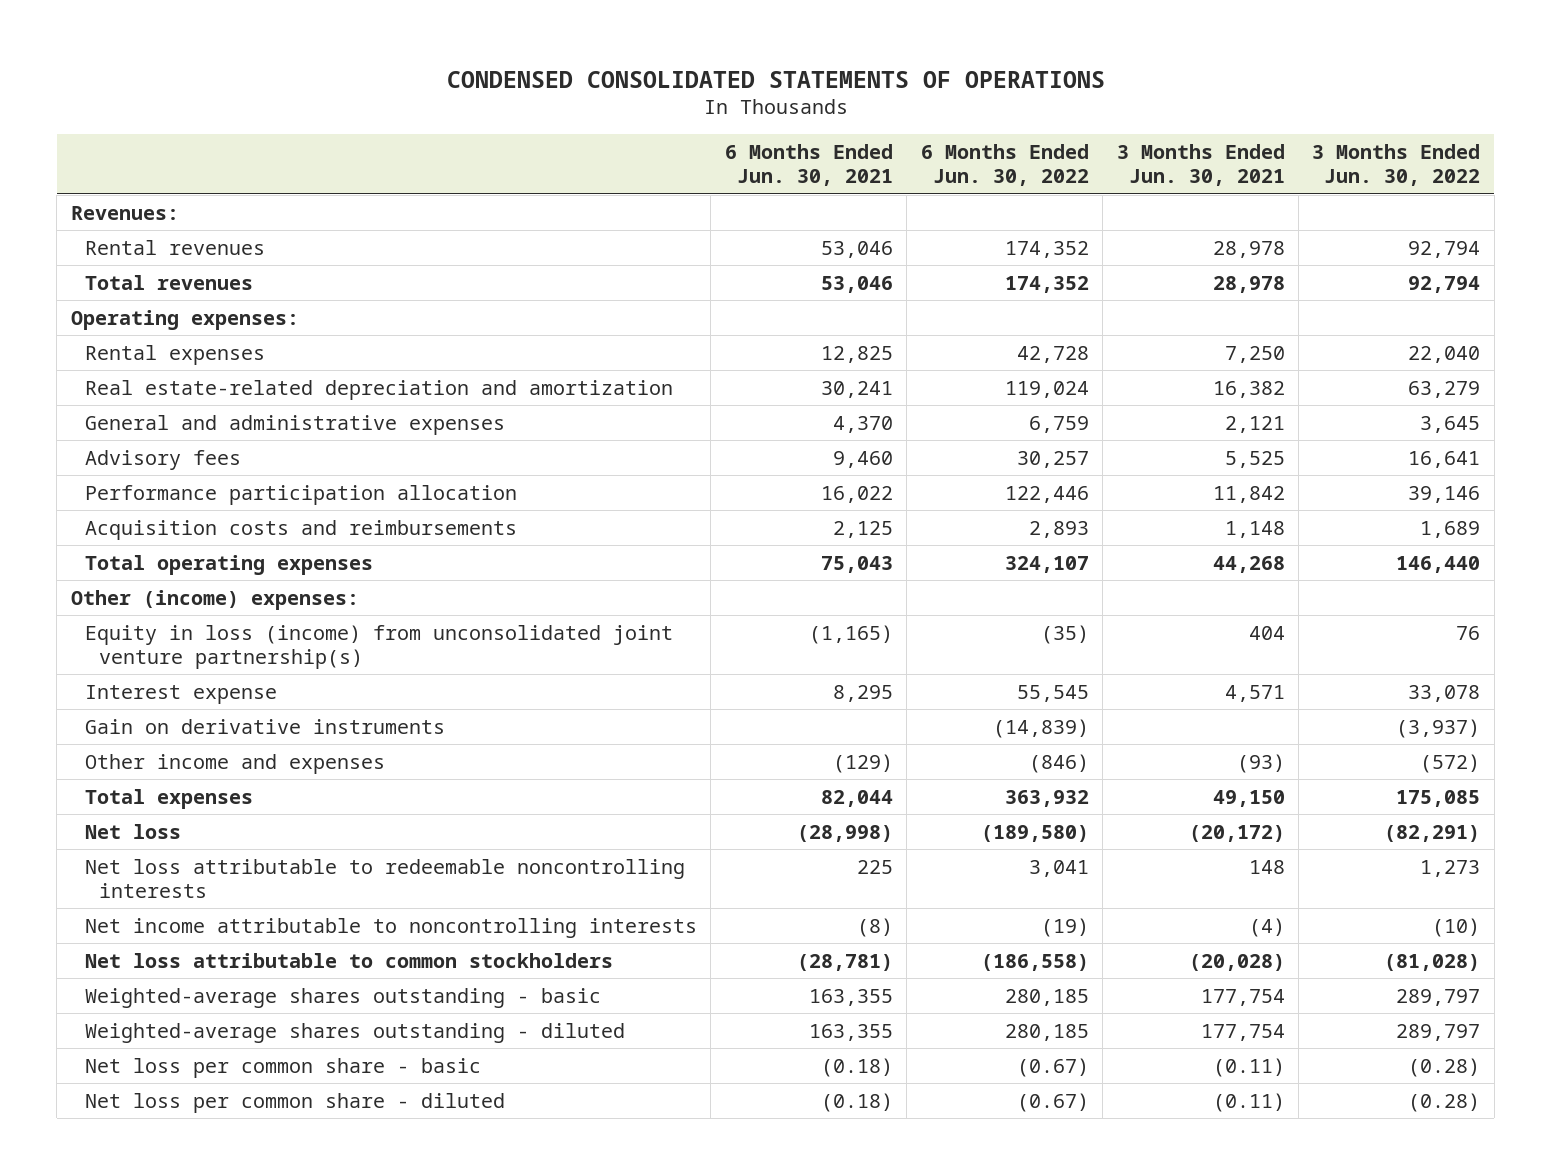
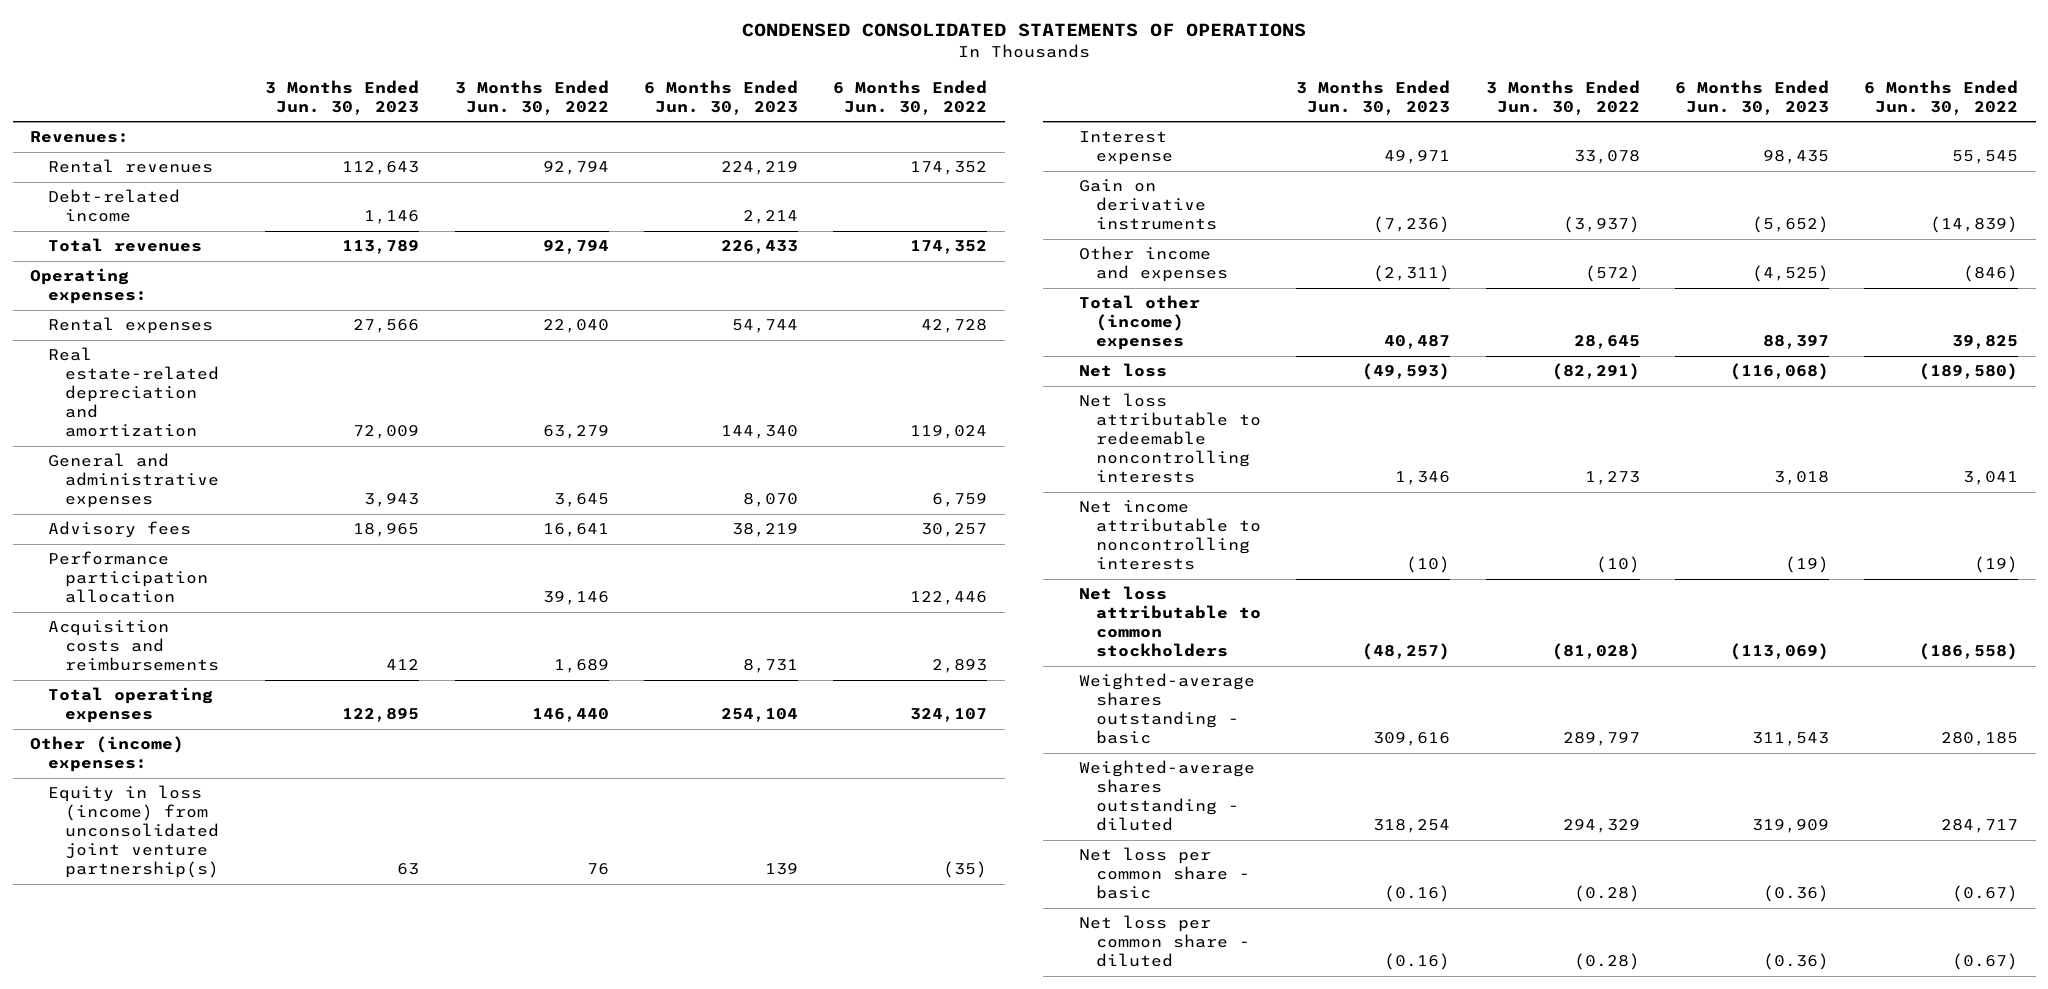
- | 6 Months Ended Jun. 30, 2021 | 6 Months Ended Jun. 30, 2022 | 3 Months Ended Jun. 30, 2021 | 3 Months Ended Jun. 30, 2022
+ | 3 Months Ended Jun. 30, 2023 | 3 Months Ended Jun. 30, 2022 | 6 Months Ended Jun. 30, 2023 | 6 Months Ended Jun. 30, 2022
+ Debt-related income | 1,146 | | 2,214 |
- Total expenses | 82,044 | 363,932 | 49,150 | 175,085
+ Total other (income) expenses | 40,487 | 28,645 | 88,397 | 39,825
- Weighted-average shares outstanding - diluted | 163,355 | 280,185 | 177,754 | 289,797
+ Weighted-average shares outstanding - diluted | 318,254 | 294,329 | 319,909 | 284,717

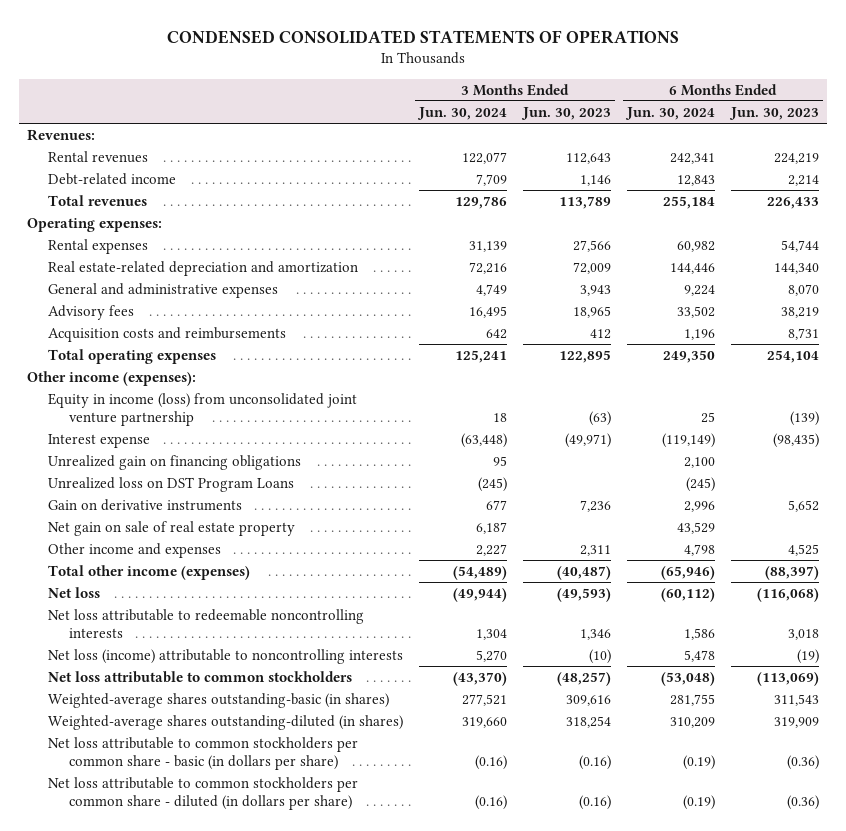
- | 3 Months Ended Jun. 30, 2023 | 3 Months Ended Jun. 30, 2022 | 6 Months Ended Jun. 30, 2023 | 6 Months Ended Jun. 30, 2022
+ | 3 Months Ended Jun. 30, 2024 | 3 Months Ended Jun. 30, 2023 | 6 Months Ended Jun. 30, 2024 | 6 Months Ended Jun. 30, 2023
- Performance participation allocation | | 39,146 | | 122,446
- Other (income) expenses:
- Equity in loss (income) from unconsolidated joint venture partnership(s) | 63 | 76 | 139 | (35)
- Interest expense | 49,971 | 33,078 | 98,435 | 55,545
- Gain on derivative instruments | (7,236) | (3,937) | (5,652) | (14,839)
- Other income and expenses | (2,311) | (572) | (4,525) | (846)
- Total other (income) expenses | 40,487 | 28,645 | 88,397 | 39,825
+ Other income (expenses):
+ Equity in income (loss) from unconsolidated joint venture partnership | 18 | (63) | 25 | (139)
+ Interest expense | (63,448) | (49,971) | (119,149) | (98,435)
+ Unrealized gain on financing obligations | 95 | | 2,100 |
+ Unrealized loss on DST Program Loans | (245) | | (245) |
+ Gain on derivative instruments | 677 | 7,236 | 2,996 | 5,652
+ Net gain on sale of real estate property | 6,187 | | 43,529 |
+ Other income and expenses | 2,227 | 2,311 | 4,798 | 4,525
+ Total other income (expenses) | (54,489) | (40,487) | (65,946) | (88,397)
- Net income attributable to noncontrolling interests | (10) | (10) | (19) | (19)
+ Net loss (income) attributable to noncontrolling interests | 5,270 | (10) | 5,478 | (19)
- Weighted-average shares outstanding - basic | 309,616 | 289,797 | 311,543 | 280,185
- Weighted-average shares outstanding - diluted | 318,254 | 294,329 | 319,909 | 284,717
- Net loss per common share - basic | (0.16) | (0.28) | (0.36) | (0.67)
- Net loss per common share - diluted | (0.16) | (0.28) | (0.36) | (0.67)
+ Weighted-average shares outstanding-basic (in shares) | 277,521 | 309,616 | 281,755 | 311,543
+ Weighted-average shares outstanding-diluted (in shares) | 319,660 | 318,254 | 310,209 | 319,909
+ Net loss attributable to common stockholders per common share - basic (in dollars per share) | (0.16) | (0.16) | (0.19) | (0.36)
+ Net loss attributable to common stockholders per common share - diluted (in dollars per share) | (0.16) | (0.16) | (0.19) | (0.36)

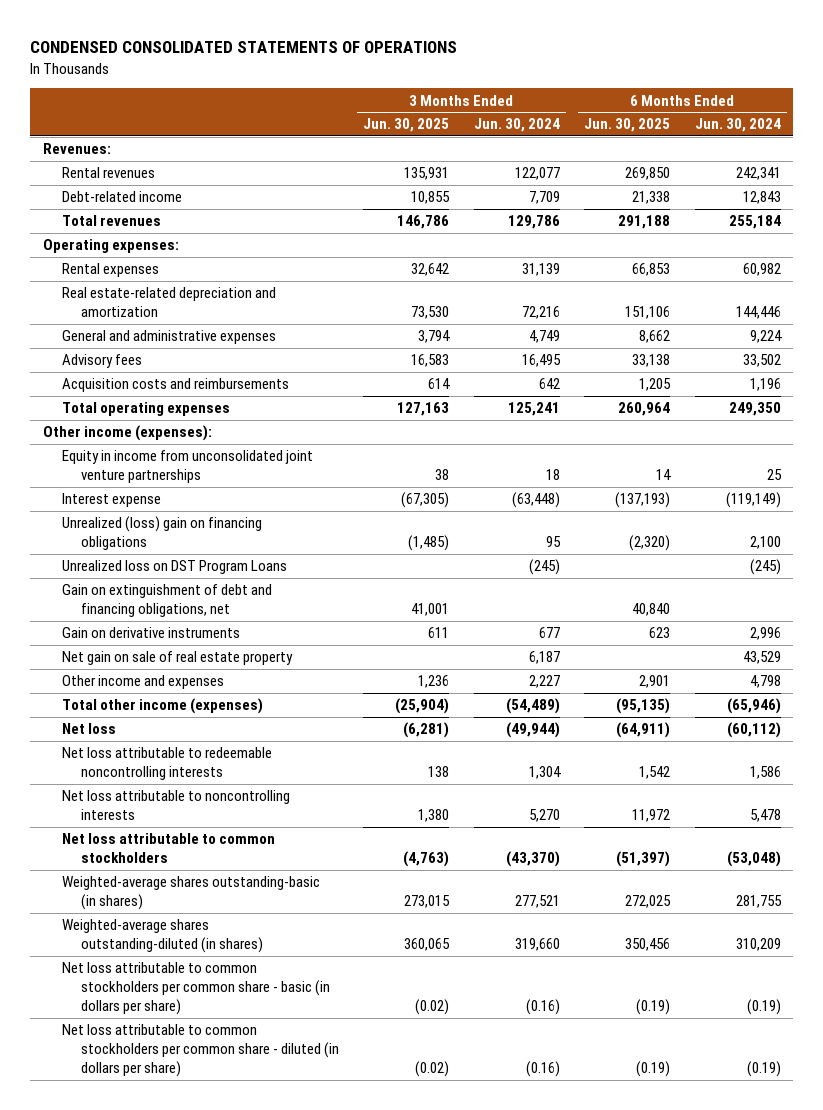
- | 3 Months Ended Jun. 30, 2024 | 3 Months Ended Jun. 30, 2023 | 6 Months Ended Jun. 30, 2024 | 6 Months Ended Jun. 30, 2023
+ | 3 Months Ended Jun. 30, 2025 | 3 Months Ended Jun. 30, 2024 | 6 Months Ended Jun. 30, 2025 | 6 Months Ended Jun. 30, 2024
- Equity in income (loss) from unconsolidated joint venture partnership | 18 | (63) | 25 | (139)
+ Equity in income from unconsolidated joint venture partnerships | 38 | 18 | 14 | 25
- Unrealized gain on financing obligations | 95 | | 2,100 |
+ Unrealized (loss) gain on financing obligations | (1,485) | 95 | (2,320) | 2,100
+ Gain on extinguishment of debt and financing obligations, net | 41,001 | | 40,840 |
- Net loss (income) attributable to noncontrolling interests | 5,270 | (10) | 5,478 | (19)
+ Net loss attributable to noncontrolling interests | 1,380 | 5,270 | 11,972 | 5,478

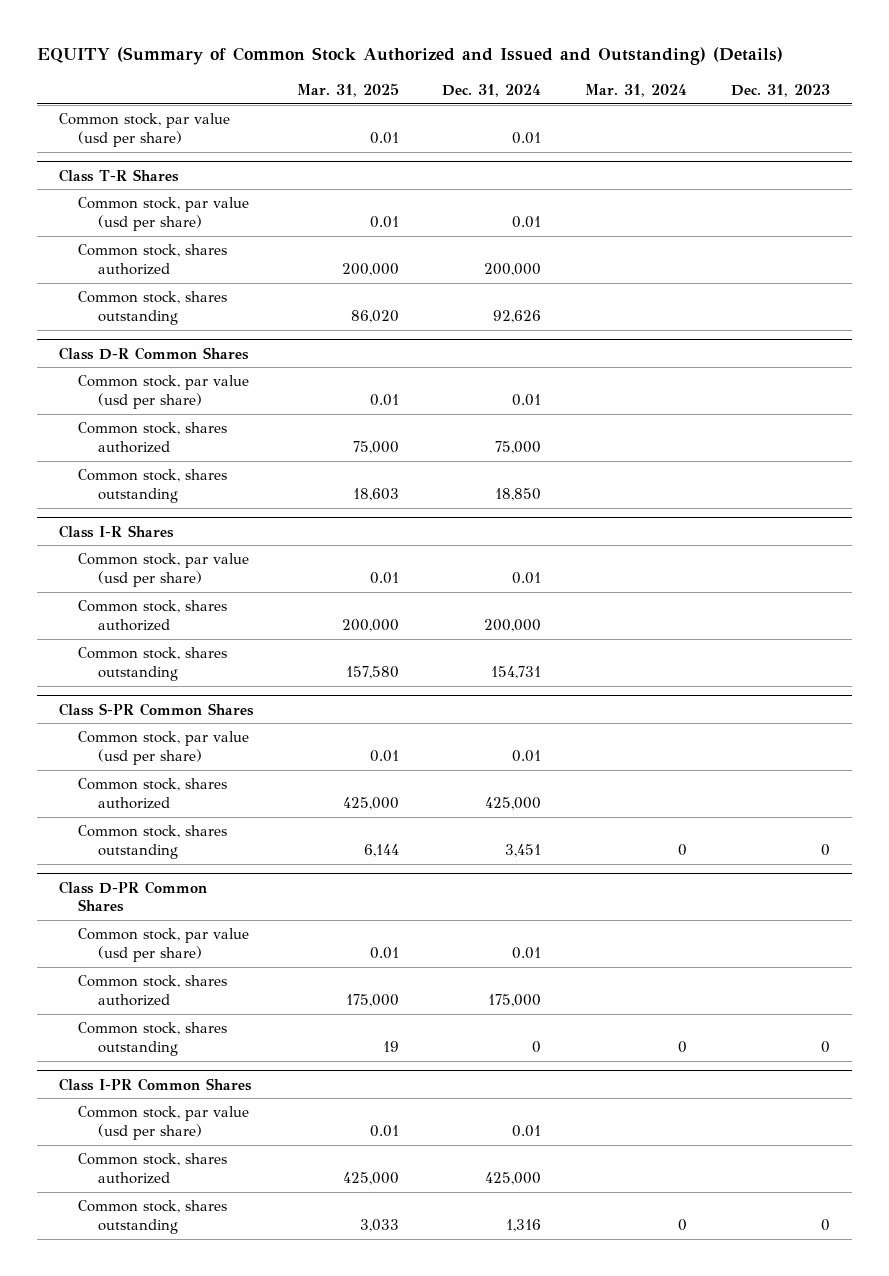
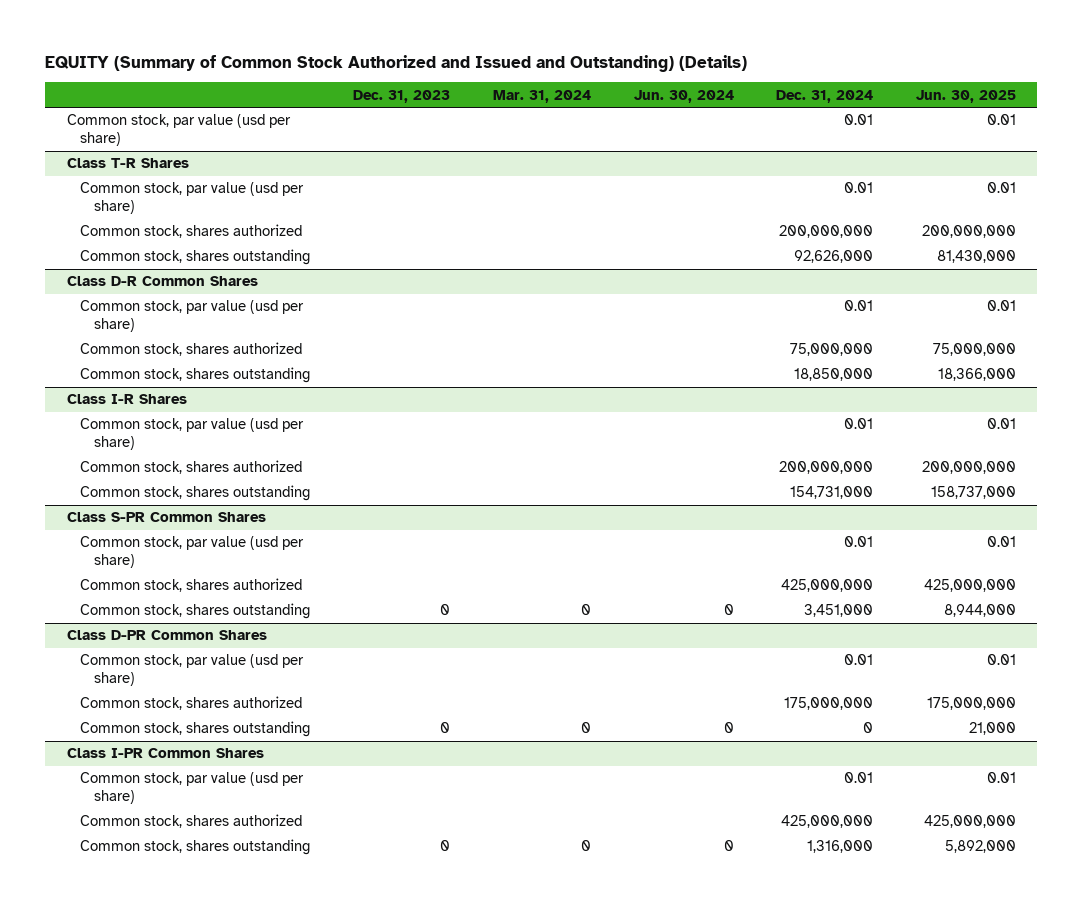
- | Mar. 31, 2025 | Dec. 31, 2024 | Mar. 31, 2024 | Dec. 31, 2023
+ | Dec. 31, 2023 | Mar. 31, 2024 | Jun. 30, 2024 | Dec. 31, 2024 | Jun. 30, 2025
@ Class T-R Shares
- Common stock, shares authorized | 200,000 | 200,000 | |
- Common stock, shares outstanding | 86,020 | 92,626 | |
+ Common stock, shares authorized | | | | 200,000,000 | 200,000,000
+ Common stock, shares outstanding | | | | 92,626,000 | 81,430,000
@ Class D-R Common Shares
- Common stock, shares authorized | 75,000 | 75,000 | |
- Common stock, shares outstanding | 18,603 | 18,850 | |
+ Common stock, shares authorized | | | | 75,000,000 | 75,000,000
+ Common stock, shares outstanding | | | | 18,850,000 | 18,366,000
@ Class I-R Shares
- Common stock, shares authorized | 200,000 | 200,000 | |
- Common stock, shares outstanding | 157,580 | 154,731 | |
+ Common stock, shares authorized | | | | 200,000,000 | 200,000,000
+ Common stock, shares outstanding | | | | 154,731,000 | 158,737,000
@ Class S-PR Common Shares
- Common stock, shares authorized | 425,000 | 425,000 | |
- Common stock, shares outstanding | 6,144 | 3,451 | 0 | 0
+ Common stock, shares authorized | | | | 425,000,000 | 425,000,000
+ Common stock, shares outstanding | 0 | 0 | 0 | 3,451,000 | 8,944,000
@ Class D-PR Common Shares
- Common stock, shares authorized | 175,000 | 175,000 | |
+ Common stock, shares authorized | | | | 175,000,000 | 175,000,000
@ Class I-PR Common Shares
- Common stock, shares authorized | 425,000 | 425,000 | |
- Common stock, shares outstanding | 3,033 | 1,316 | 0 | 0
+ Common stock, shares authorized | | | | 425,000,000 | 425,000,000
+ Common stock, shares outstanding | 0 | 0 | 0 | 1,316,000 | 5,892,000

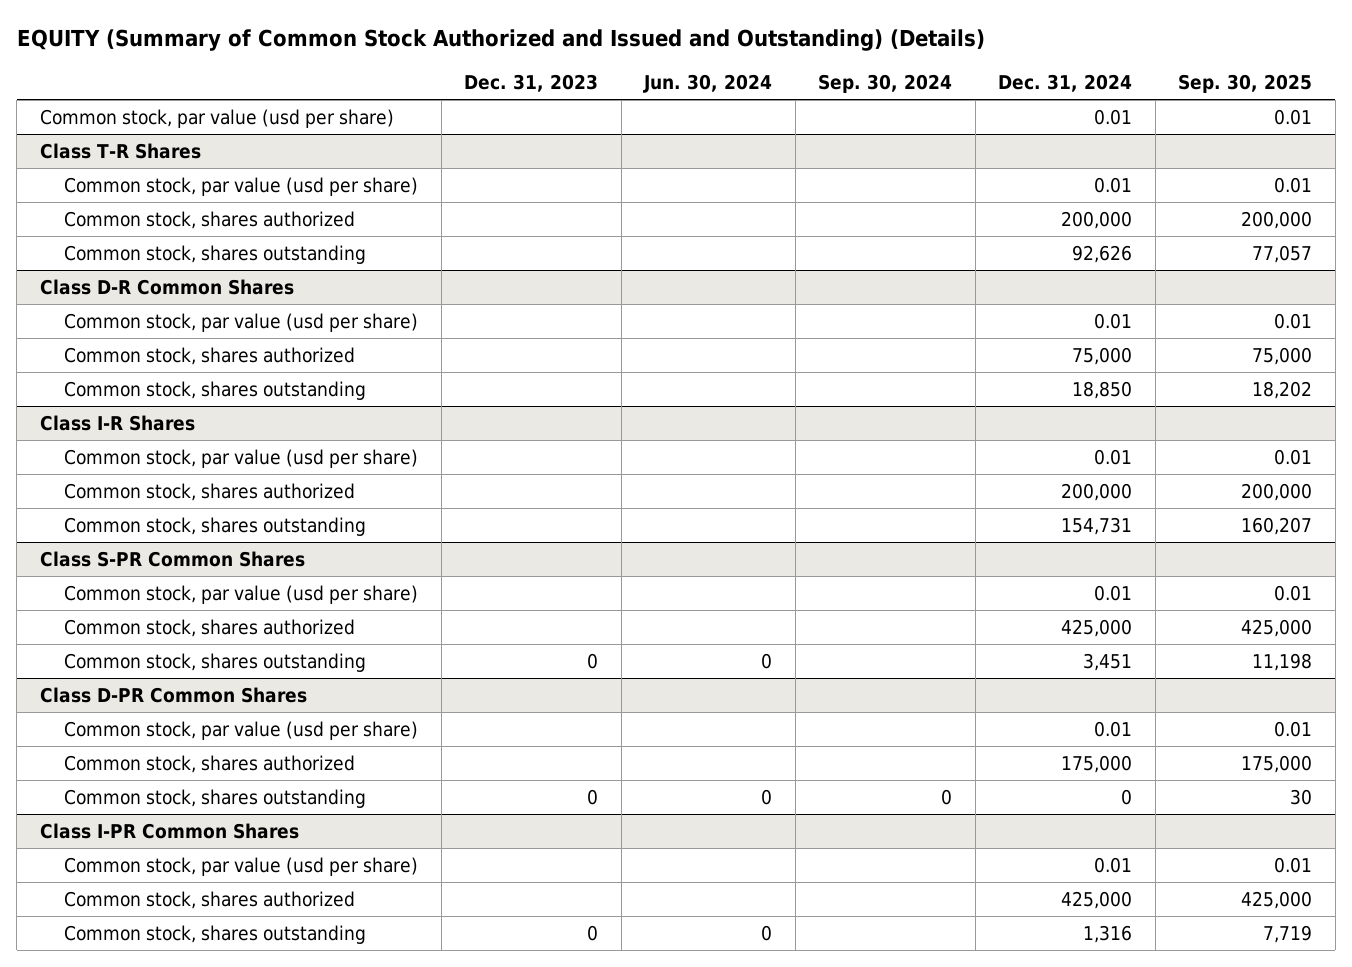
- | Dec. 31, 2023 | Mar. 31, 2024 | Jun. 30, 2024 | Dec. 31, 2024 | Jun. 30, 2025
+ | Dec. 31, 2023 | Jun. 30, 2024 | Sep. 30, 2024 | Dec. 31, 2024 | Sep. 30, 2025
@ Class T-R Shares
- Common stock, shares authorized | | | | 200,000,000 | 200,000,000
- Common stock, shares outstanding | | | | 92,626,000 | 81,430,000
+ Common stock, shares authorized | | | | 200,000 | 200,000
+ Common stock, shares outstanding | | | | 92,626 | 77,057
@ Class D-R Common Shares
- Common stock, shares authorized | | | | 75,000,000 | 75,000,000
- Common stock, shares outstanding | | | | 18,850,000 | 18,366,000
+ Common stock, shares authorized | | | | 75,000 | 75,000
+ Common stock, shares outstanding | | | | 18,850 | 18,202
@ Class I-R Shares
- Common stock, shares authorized | | | | 200,000,000 | 200,000,000
- Common stock, shares outstanding | | | | 154,731,000 | 158,737,000
+ Common stock, shares authorized | | | | 200,000 | 200,000
+ Common stock, shares outstanding | | | | 154,731 | 160,207
@ Class S-PR Common Shares
- Common stock, shares authorized | | | | 425,000,000 | 425,000,000
- Common stock, shares outstanding | 0 | 0 | 0 | 3,451,000 | 8,944,000
+ Common stock, shares authorized | | | | 425,000 | 425,000
+ Common stock, shares outstanding | 0 | 0 | | 3,451 | 11,198
@ Class D-PR Common Shares
- Common stock, shares authorized | | | | 175,000,000 | 175,000,000
+ Common stock, shares authorized | | | | 175,000 | 175,000
@ Class I-PR Common Shares
- Common stock, shares authorized | | | | 425,000,000 | 425,000,000
- Common stock, shares outstanding | 0 | 0 | 0 | 1,316,000 | 5,892,000
+ Common stock, shares authorized | | | | 425,000 | 425,000
+ Common stock, shares outstanding | 0 | 0 | | 1,316 | 7,719

